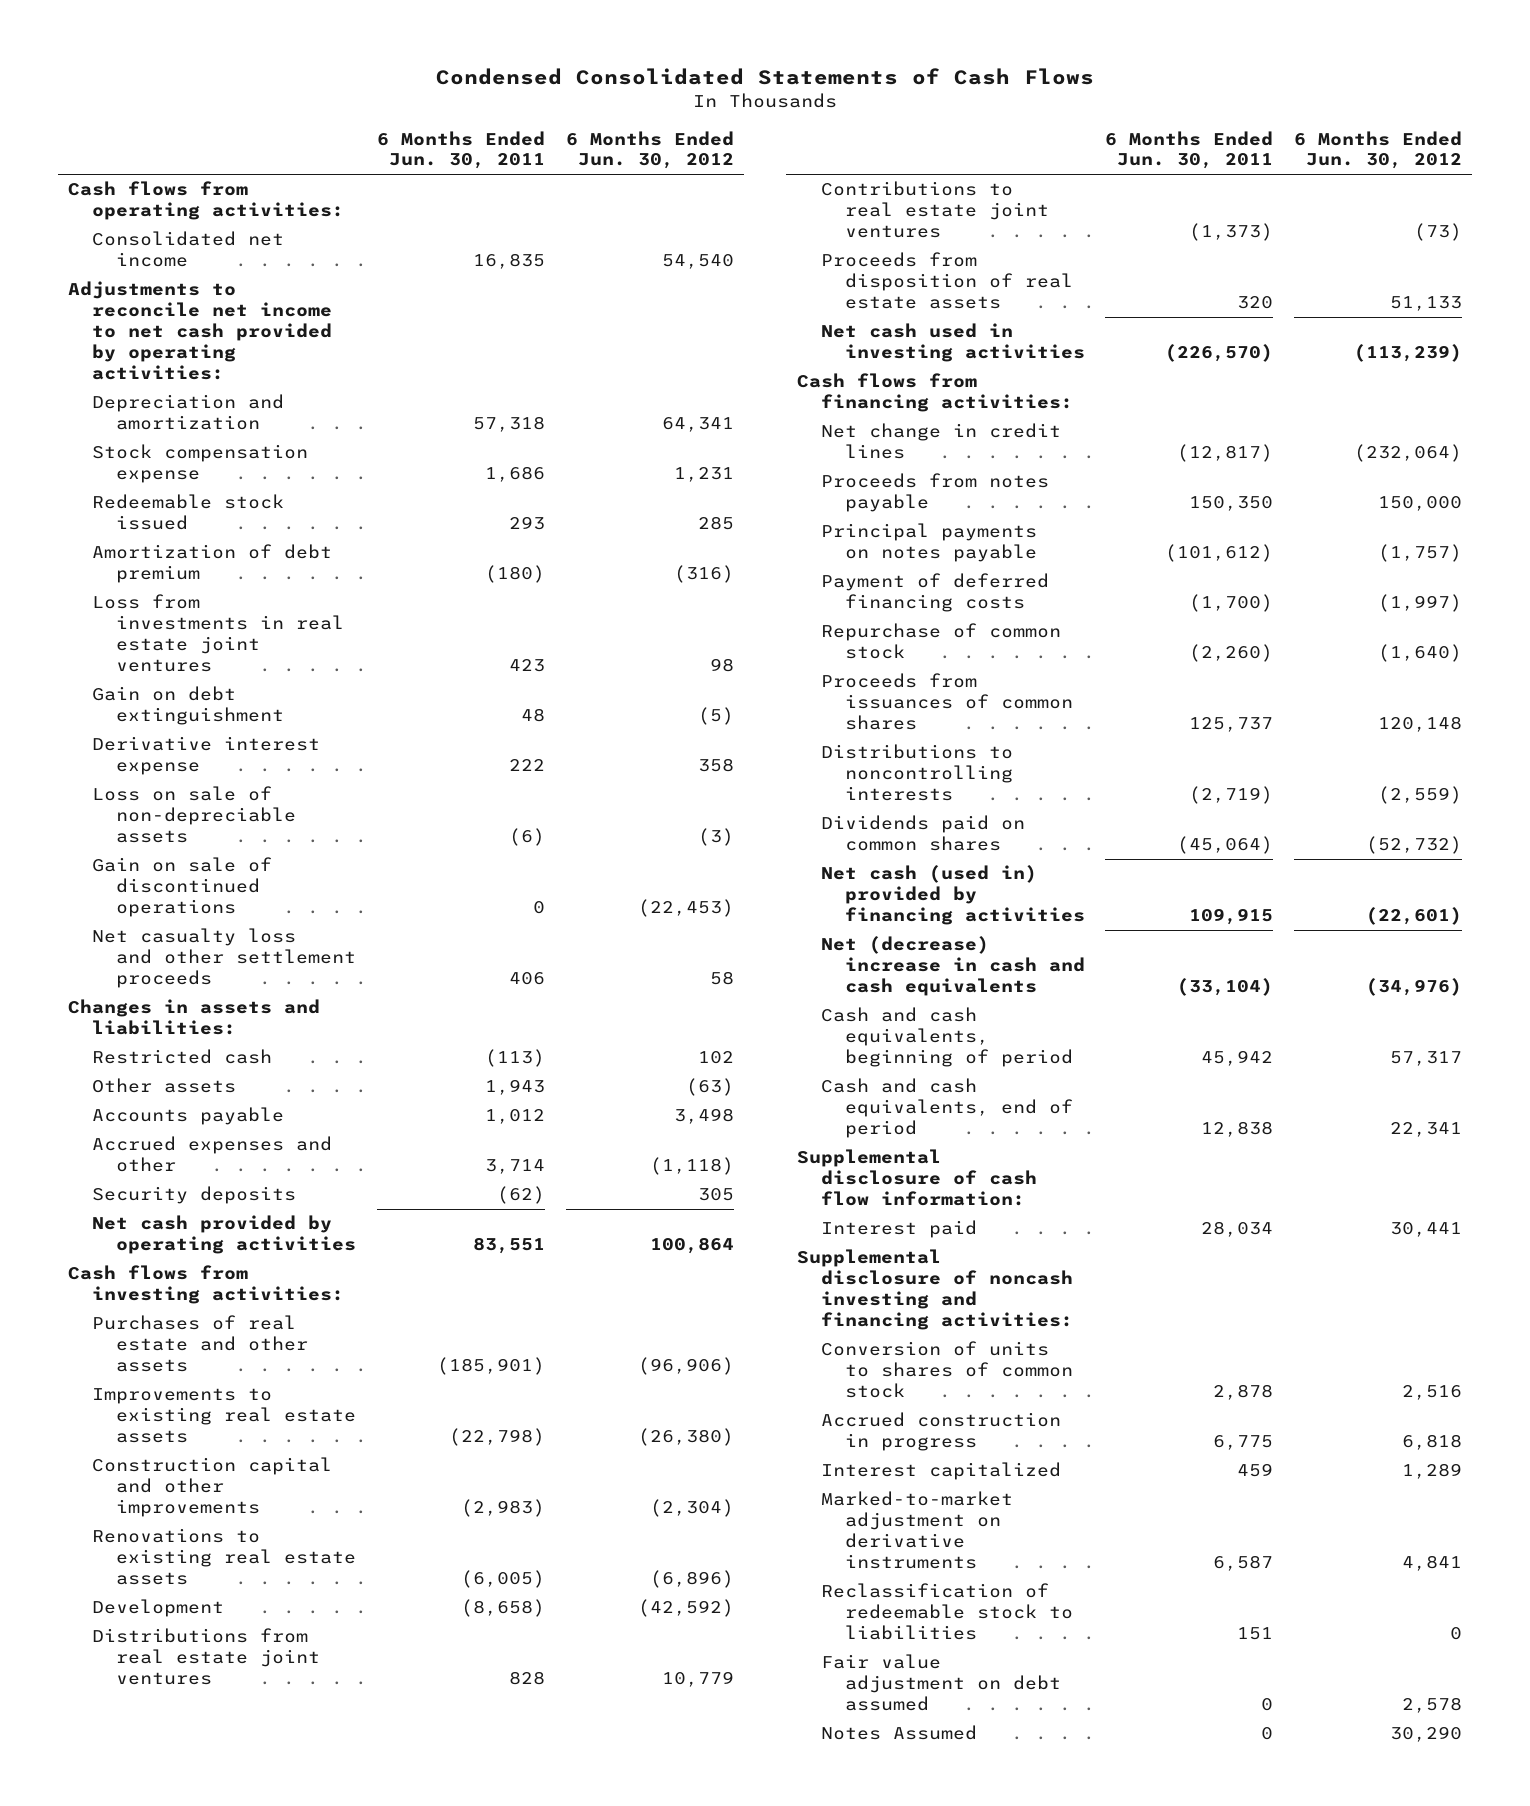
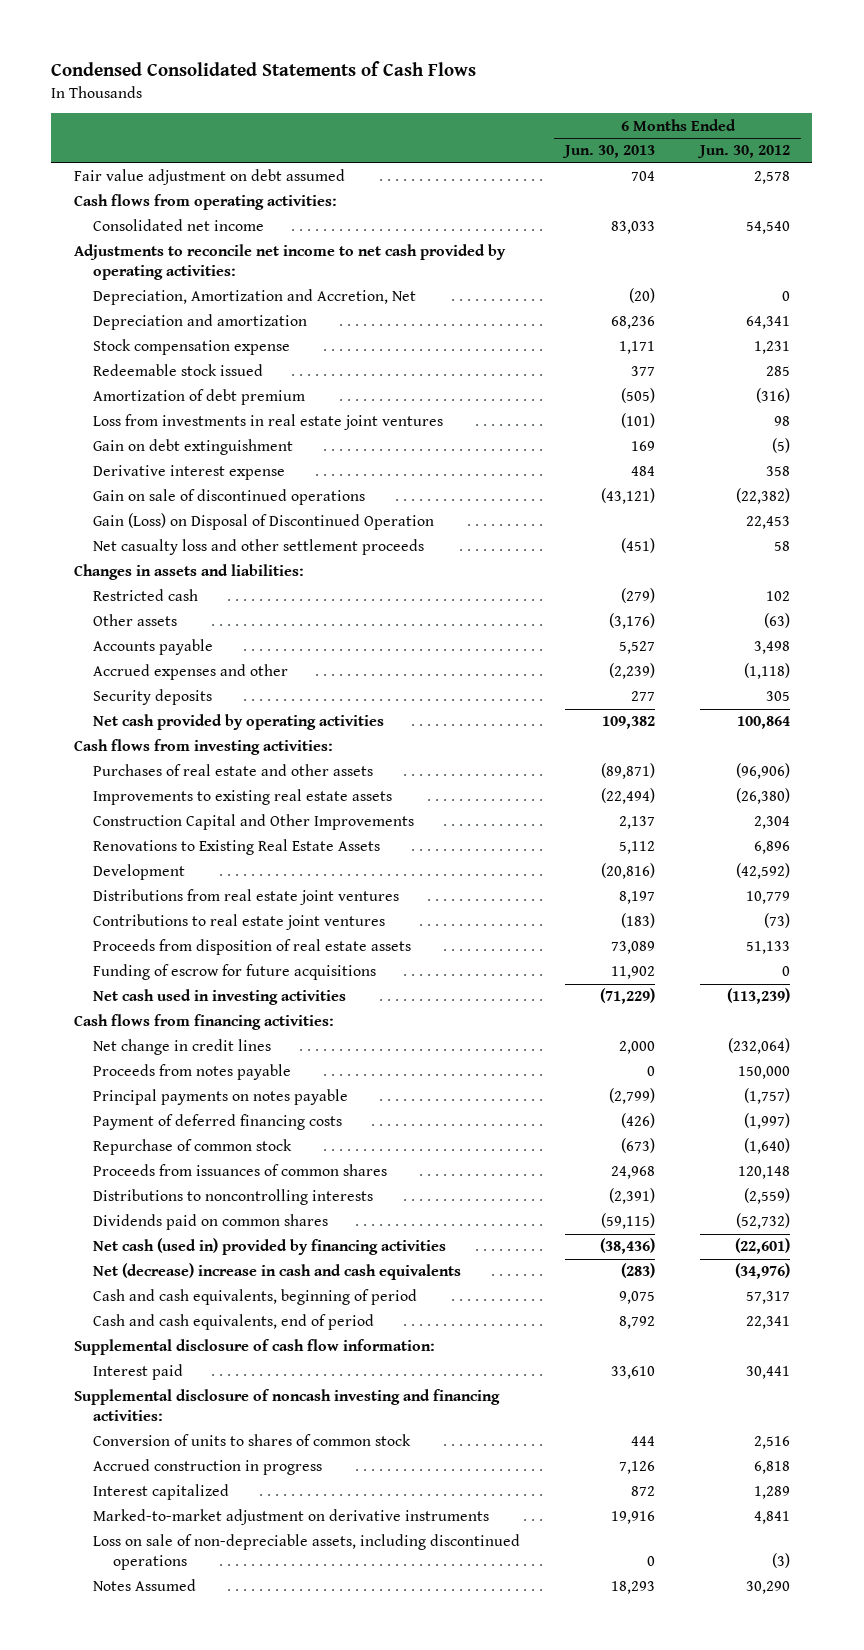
- | 6 Months Ended Jun. 30, 2011 | 6 Months Ended Jun. 30, 2012
+ | 6 Months Ended Jun. 30, 2013 | 6 Months Ended Jun. 30, 2012
moved up: Fair value adjustment on debt assumed | 704 | 2,578
+ Depreciation, Amortization and Accretion, Net | (20) | 0
- Loss on sale of non-depreciable assets | (6) | (3)
- Gain on sale of discontinued operations | 0 | (22,453)
+ Gain on sale of discontinued operations | (43,121) | (22,382)
+ Gain (Loss) on Disposal of Discontinued Operation | | 22,453
- Construction capital and other improvements | (2,983) | (2,304)
- Renovations to existing real estate assets | (6,005) | (6,896)
+ Construction Capital and Other Improvements | 2,137 | 2,304
+ Renovations to Existing Real Estate Assets | 5,112 | 6,896
+ Funding of escrow for future acquisitions | 11,902 | 0
- Reclassification of redeemable stock to liabilities | 151 | 0
+ Loss on sale of non-depreciable assets, including discontinued operations | 0 | (3)

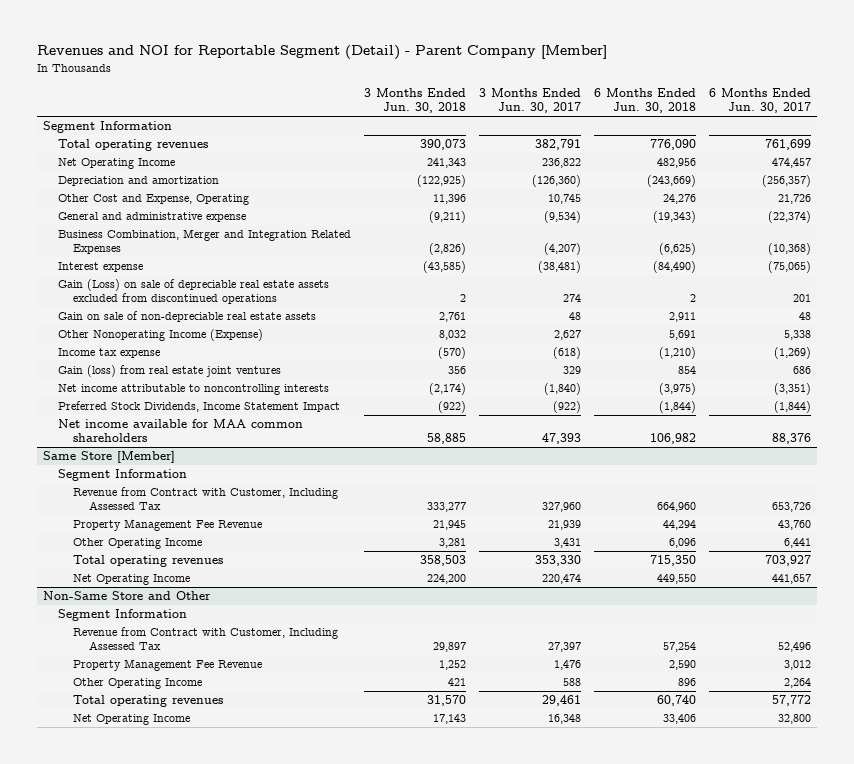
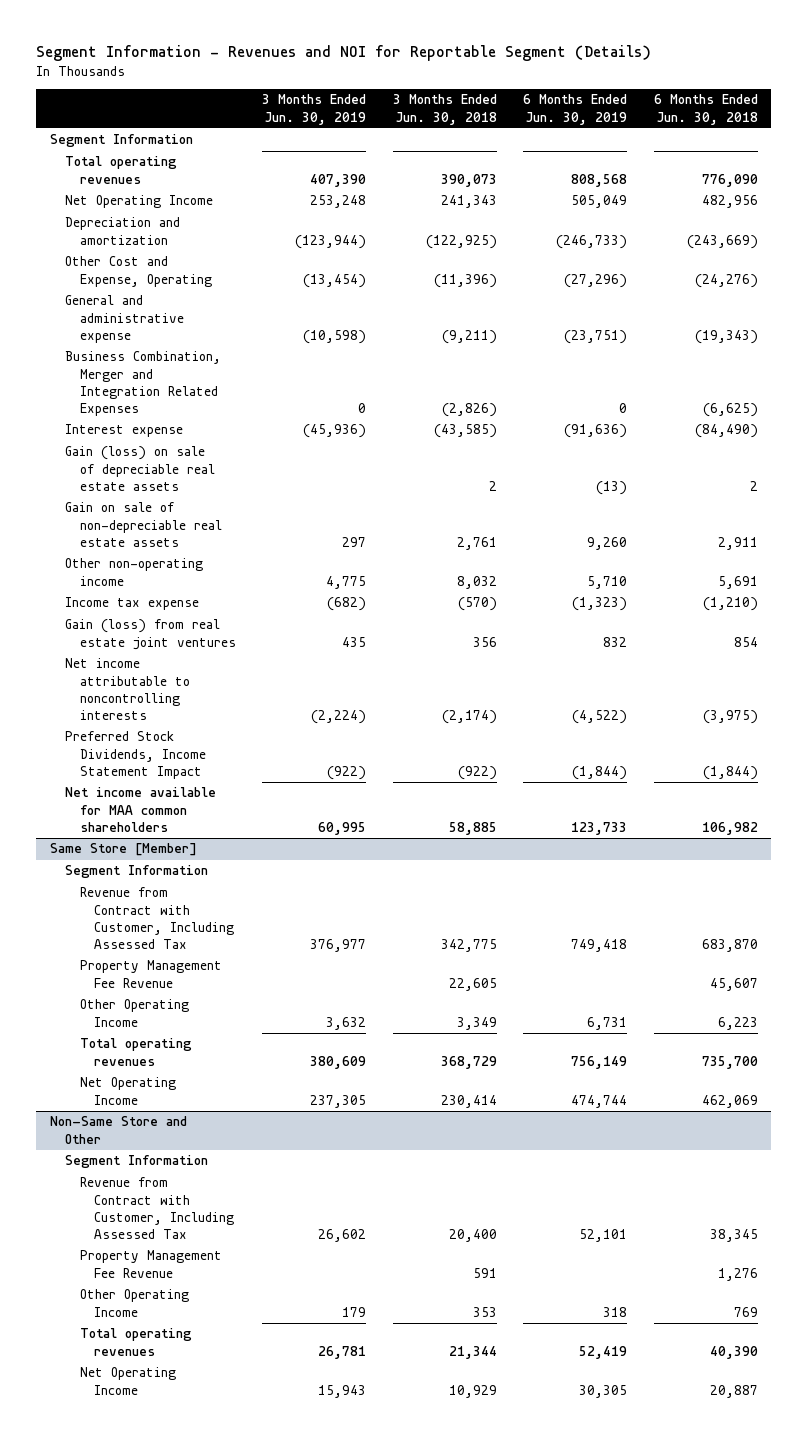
- Revenues and NOI for Reportable Segment (Detail) - Parent Company [Member]
+ Segment Information - Revenues and NOI for Reportable Segment (Details)
- | 3 Months Ended Jun. 30, 2018 | 3 Months Ended Jun. 30, 2017 | 6 Months Ended Jun. 30, 2018 | 6 Months Ended Jun. 30, 2017
+ | 3 Months Ended Jun. 30, 2019 | 3 Months Ended Jun. 30, 2018 | 6 Months Ended Jun. 30, 2019 | 6 Months Ended Jun. 30, 2018
- Other Cost and Expense, Operating | 11,396 | 10,745 | 24,276 | 21,726
+ Other Cost and Expense, Operating | (13,454) | (11,396) | (27,296) | (24,276)
- Gain (Loss) on sale of depreciable real estate assets excluded from discontinued operations | 2 | 274 | 2 | 201
+ Gain (loss) on sale of depreciable real estate assets | | 2 | (13) | 2
- Other Nonoperating Income (Expense) | 8,032 | 2,627 | 5,691 | 5,338
+ Other non-operating income | 4,775 | 8,032 | 5,710 | 5,691
@ Same Store [Member]
- Revenue from Contract with Customer, Including Assessed Tax | 333,277 | 327,960 | 664,960 | 653,726
- Property Management Fee Revenue | 21,945 | 21,939 | 44,294 | 43,760
- Other Operating Income | 3,281 | 3,431 | 6,096 | 6,441
- Total operating revenues | 358,503 | 353,330 | 715,350 | 703,927
- Net Operating Income | 224,200 | 220,474 | 449,550 | 441,657
+ Revenue from Contract with Customer, Including Assessed Tax | 376,977 | 342,775 | 749,418 | 683,870
+ Property Management Fee Revenue | | 22,605 | | 45,607
+ Other Operating Income | 3,632 | 3,349 | 6,731 | 6,223
+ Total operating revenues | 380,609 | 368,729 | 756,149 | 735,700
+ Net Operating Income | 237,305 | 230,414 | 474,744 | 462,069
@ Non-Same Store and Other
- Revenue from Contract with Customer, Including Assessed Tax | 29,897 | 27,397 | 57,254 | 52,496
- Property Management Fee Revenue | 1,252 | 1,476 | 2,590 | 3,012
- Other Operating Income | 421 | 588 | 896 | 2,264
- Total operating revenues | 31,570 | 29,461 | 60,740 | 57,772
- Net Operating Income | 17,143 | 16,348 | 33,406 | 32,800
+ Revenue from Contract with Customer, Including Assessed Tax | 26,602 | 20,400 | 52,101 | 38,345
+ Property Management Fee Revenue | | 591 | | 1,276
+ Other Operating Income | 179 | 353 | 318 | 769
+ Total operating revenues | 26,781 | 21,344 | 52,419 | 40,390
+ Net Operating Income | 15,943 | 10,929 | 30,305 | 20,887

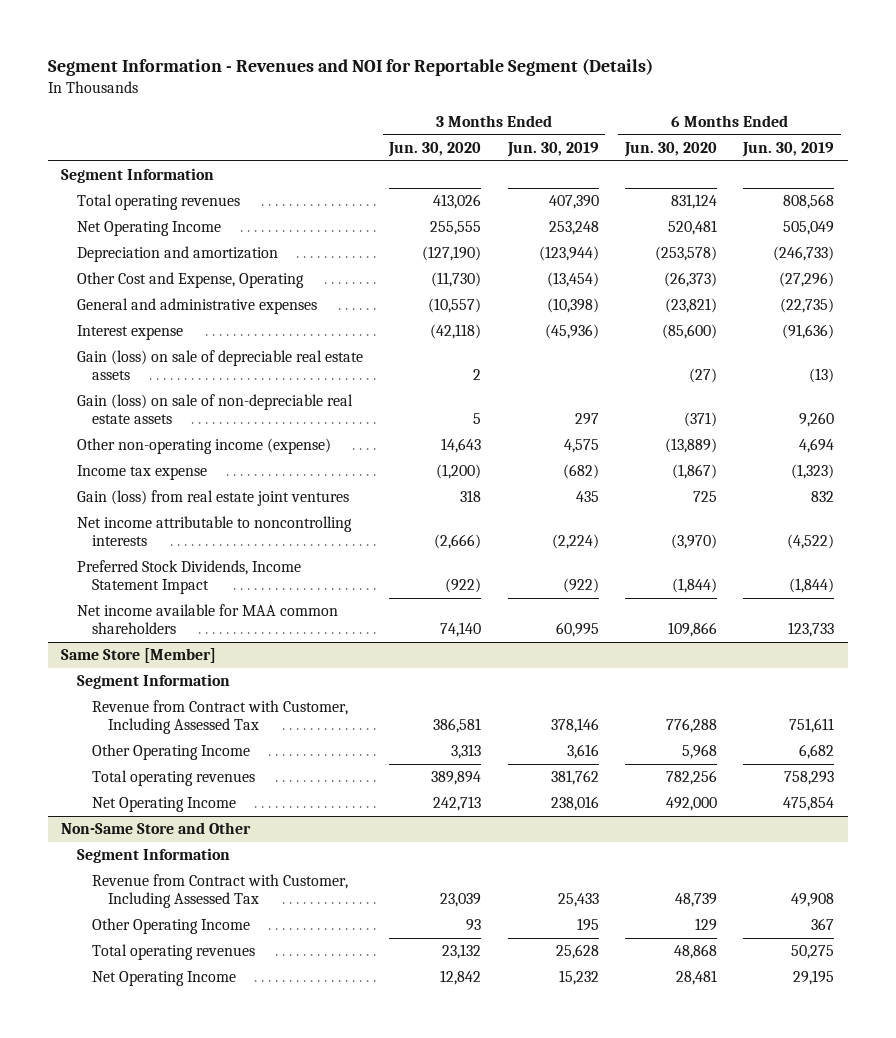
- | 3 Months Ended Jun. 30, 2019 | 3 Months Ended Jun. 30, 2018 | 6 Months Ended Jun. 30, 2019 | 6 Months Ended Jun. 30, 2018
+ | 3 Months Ended Jun. 30, 2020 | 3 Months Ended Jun. 30, 2019 | 6 Months Ended Jun. 30, 2020 | 6 Months Ended Jun. 30, 2019
- General and administrative expense | (10,598) | (9,211) | (23,751) | (19,343)
- Business Combination, Merger and Integration Related Expenses | 0 | (2,826) | 0 | (6,625)
+ General and administrative expenses | (10,557) | (10,398) | (23,821) | (22,735)
- Gain on sale of non-depreciable real estate assets | 297 | 2,761 | 9,260 | 2,911
- Other non-operating income | 4,775 | 8,032 | 5,710 | 5,691
+ Gain (loss) on sale of non-depreciable real estate assets | 5 | 297 | (371) | 9,260
+ Other non-operating income (expense) | 14,643 | 4,575 | (13,889) | 4,694
@ Same Store [Member]
- Revenue from Contract with Customer, Including Assessed Tax | 376,977 | 342,775 | 749,418 | 683,870
- Property Management Fee Revenue | | 22,605 | | 45,607
- Other Operating Income | 3,632 | 3,349 | 6,731 | 6,223
- Total operating revenues | 380,609 | 368,729 | 756,149 | 735,700
- Net Operating Income | 237,305 | 230,414 | 474,744 | 462,069
+ Revenue from Contract with Customer, Including Assessed Tax | 386,581 | 378,146 | 776,288 | 751,611
+ Other Operating Income | 3,313 | 3,616 | 5,968 | 6,682
+ Total operating revenues | 389,894 | 381,762 | 782,256 | 758,293
+ Net Operating Income | 242,713 | 238,016 | 492,000 | 475,854
@ Non-Same Store and Other
- Revenue from Contract with Customer, Including Assessed Tax | 26,602 | 20,400 | 52,101 | 38,345
- Property Management Fee Revenue | | 591 | | 1,276
- Other Operating Income | 179 | 353 | 318 | 769
- Total operating revenues | 26,781 | 21,344 | 52,419 | 40,390
- Net Operating Income | 15,943 | 10,929 | 30,305 | 20,887
+ Revenue from Contract with Customer, Including Assessed Tax | 23,039 | 25,433 | 48,739 | 49,908
+ Other Operating Income | 93 | 195 | 129 | 367
+ Total operating revenues | 23,132 | 25,628 | 48,868 | 50,275
+ Net Operating Income | 12,842 | 15,232 | 28,481 | 29,195

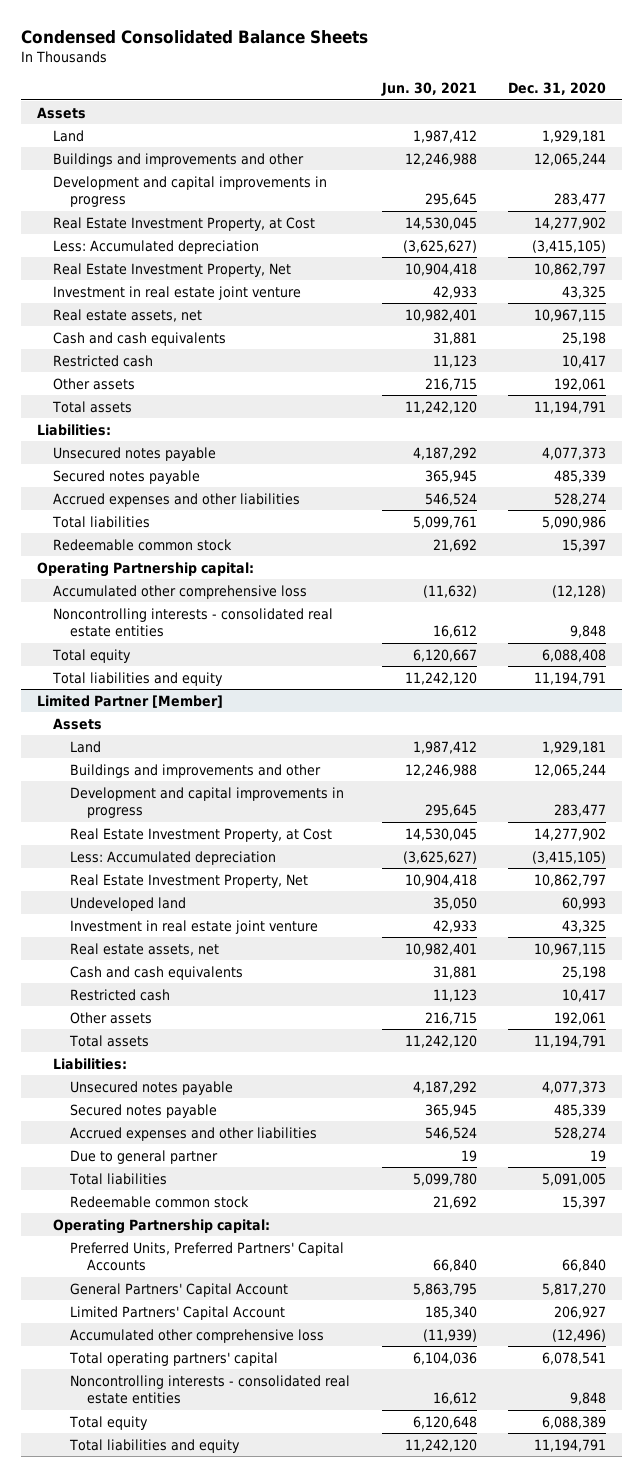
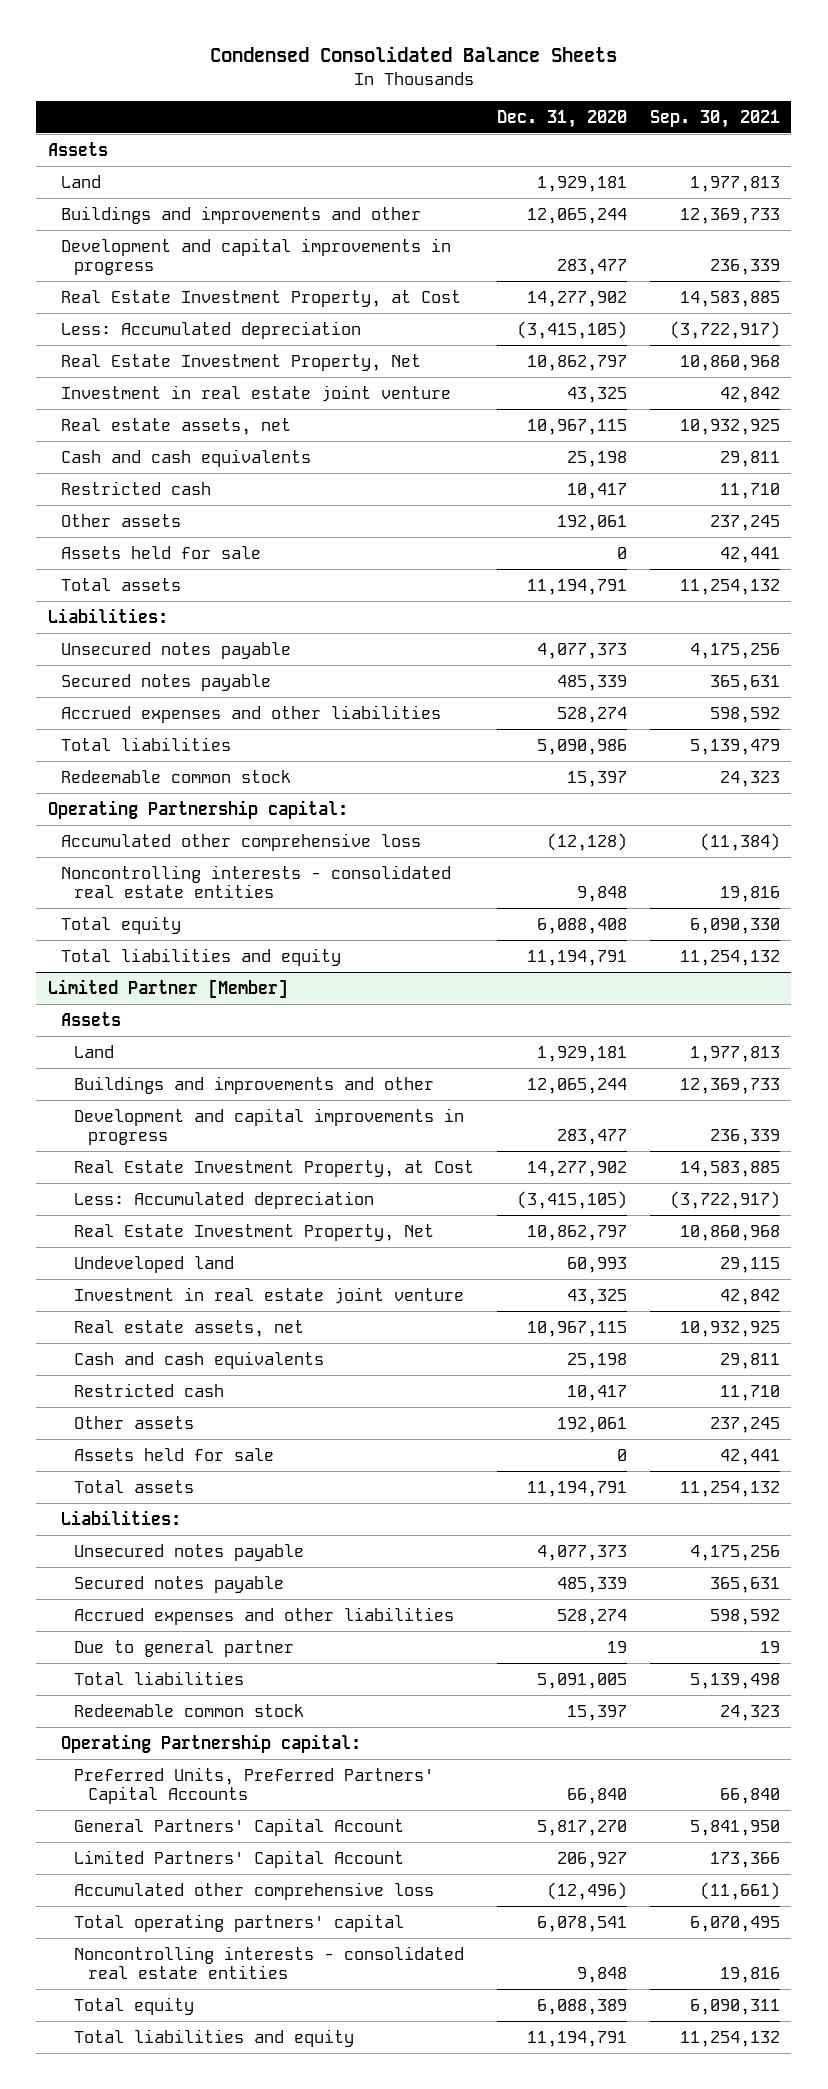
- | Jun. 30, 2021 | Dec. 31, 2020
+ | Dec. 31, 2020 | Sep. 30, 2021
+ Assets held for sale | 0 | 42,441
@ Limited Partner [Member]
+ Assets held for sale | 0 | 42,441

